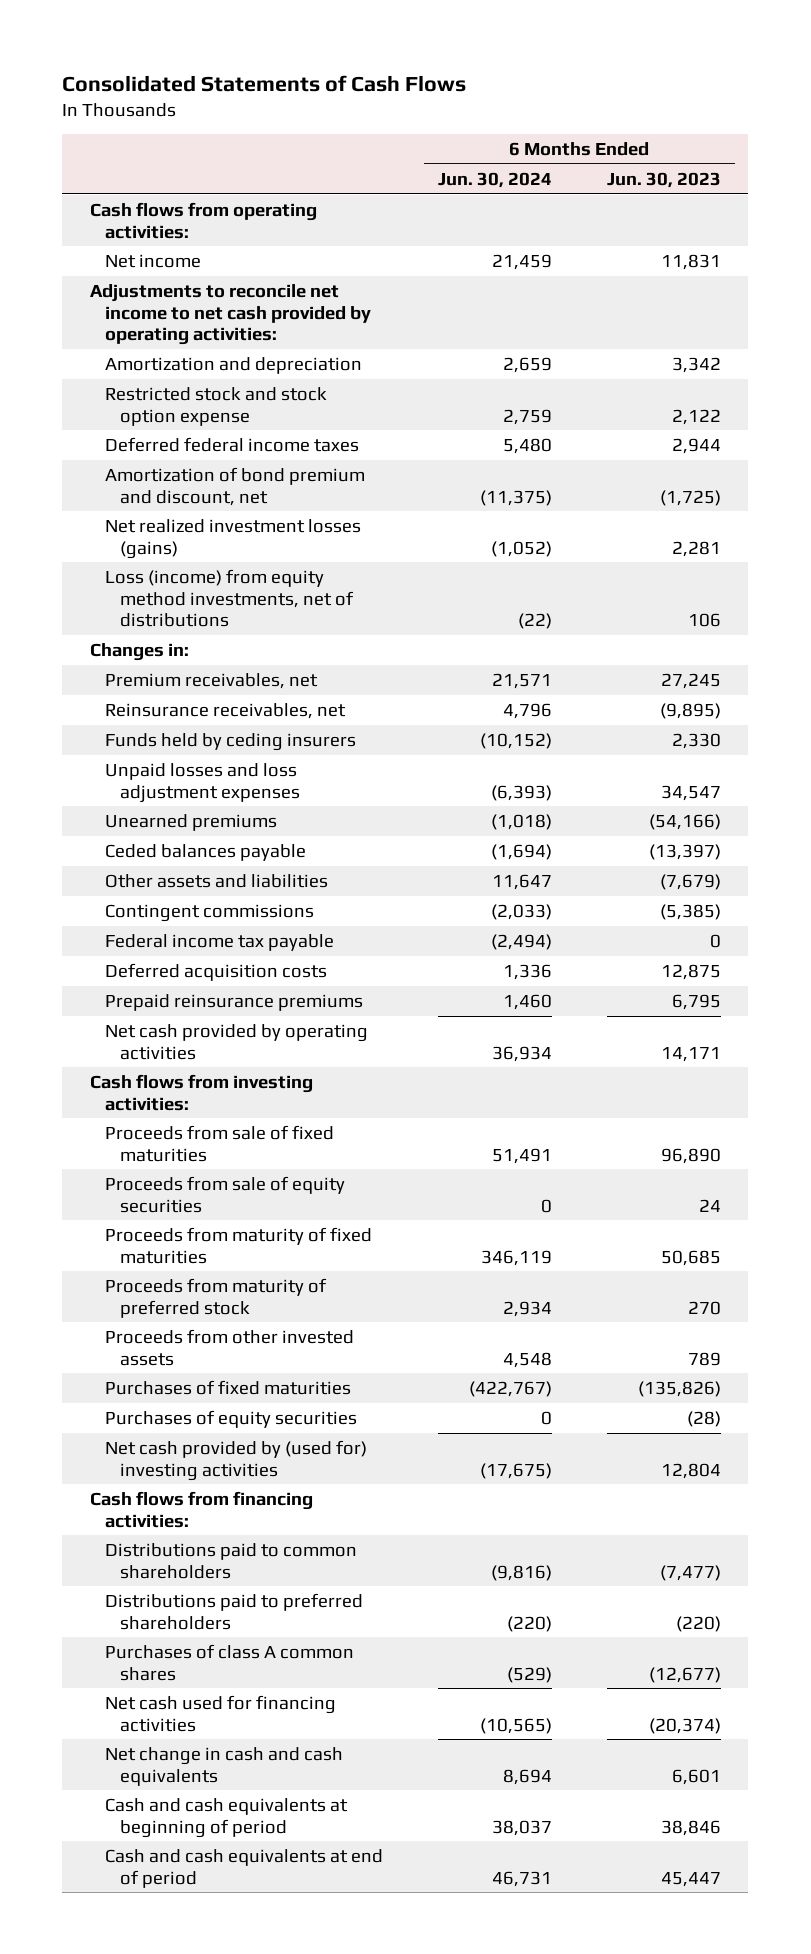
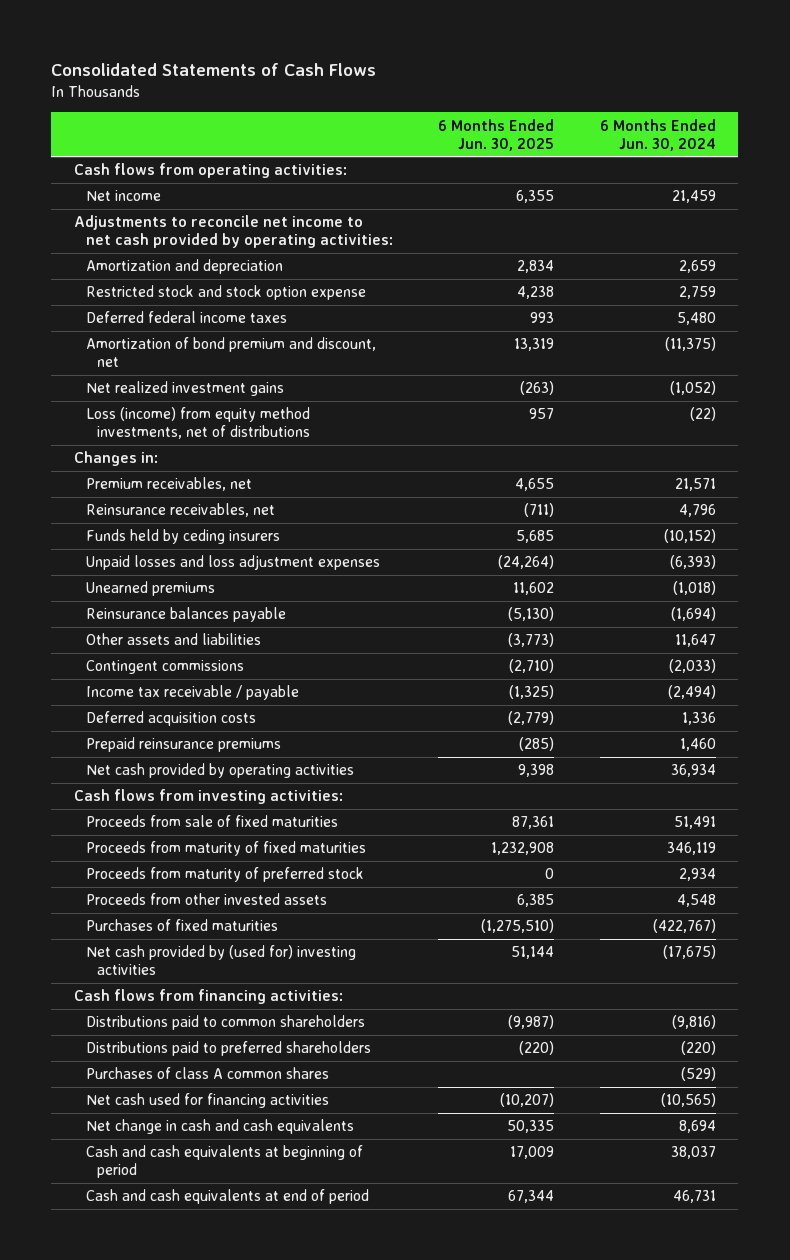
- | 6 Months Ended Jun. 30, 2024 | 6 Months Ended Jun. 30, 2023
+ | 6 Months Ended Jun. 30, 2025 | 6 Months Ended Jun. 30, 2024
- Net realized investment losses (gains) | (1,052) | 2,281
+ Net realized investment gains | (263) | (1,052)
- Ceded balances payable | (1,694) | (13,397)
+ Reinsurance balances payable | (5,130) | (1,694)
- Federal income tax payable | (2,494) | 0
+ Income tax receivable / payable | (1,325) | (2,494)
- Proceeds from sale of equity securities | 0 | 24
- Purchases of equity securities | 0 | (28)

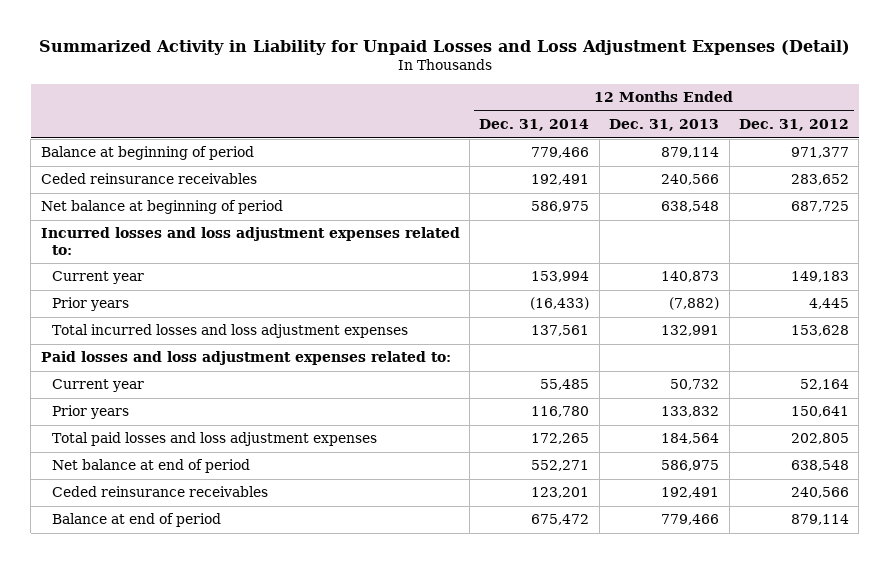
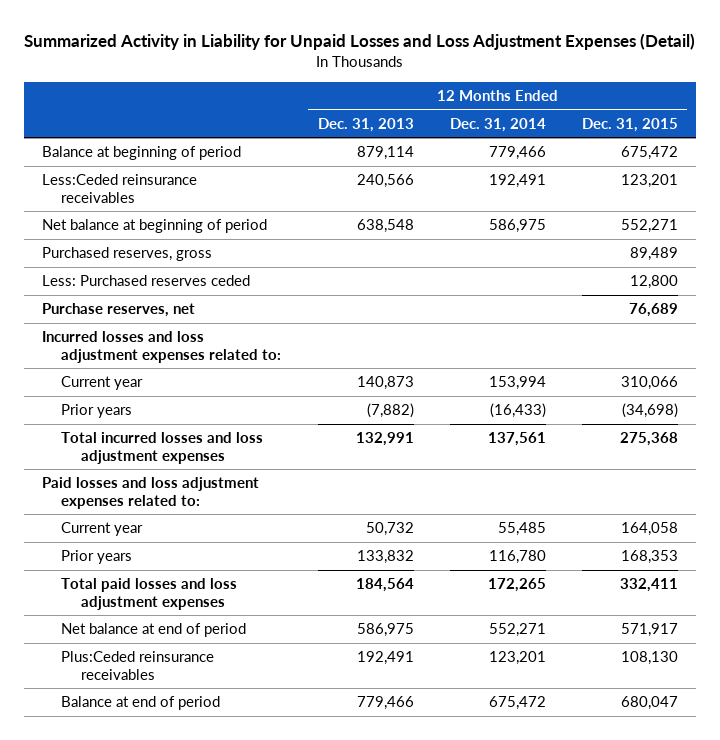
- | 12 Months Ended Dec. 31, 2014 | 12 Months Ended Dec. 31, 2013 | 12 Months Ended Dec. 31, 2012
+ | 12 Months Ended Dec. 31, 2013 | 12 Months Ended Dec. 31, 2014 | 12 Months Ended Dec. 31, 2015
- Ceded reinsurance receivables | 192,491 | 240,566 | 283,652
+ Less:Ceded reinsurance receivables | 240,566 | 192,491 | 123,201
+ Purchased reserves, gross | | | 89,489
+ Less: Purchased reserves ceded | | | 12,800
+ Purchase reserves, net | | | 76,689
- Ceded reinsurance receivables | 123,201 | 192,491 | 240,566
+ Plus:Ceded reinsurance receivables | 192,491 | 123,201 | 108,130

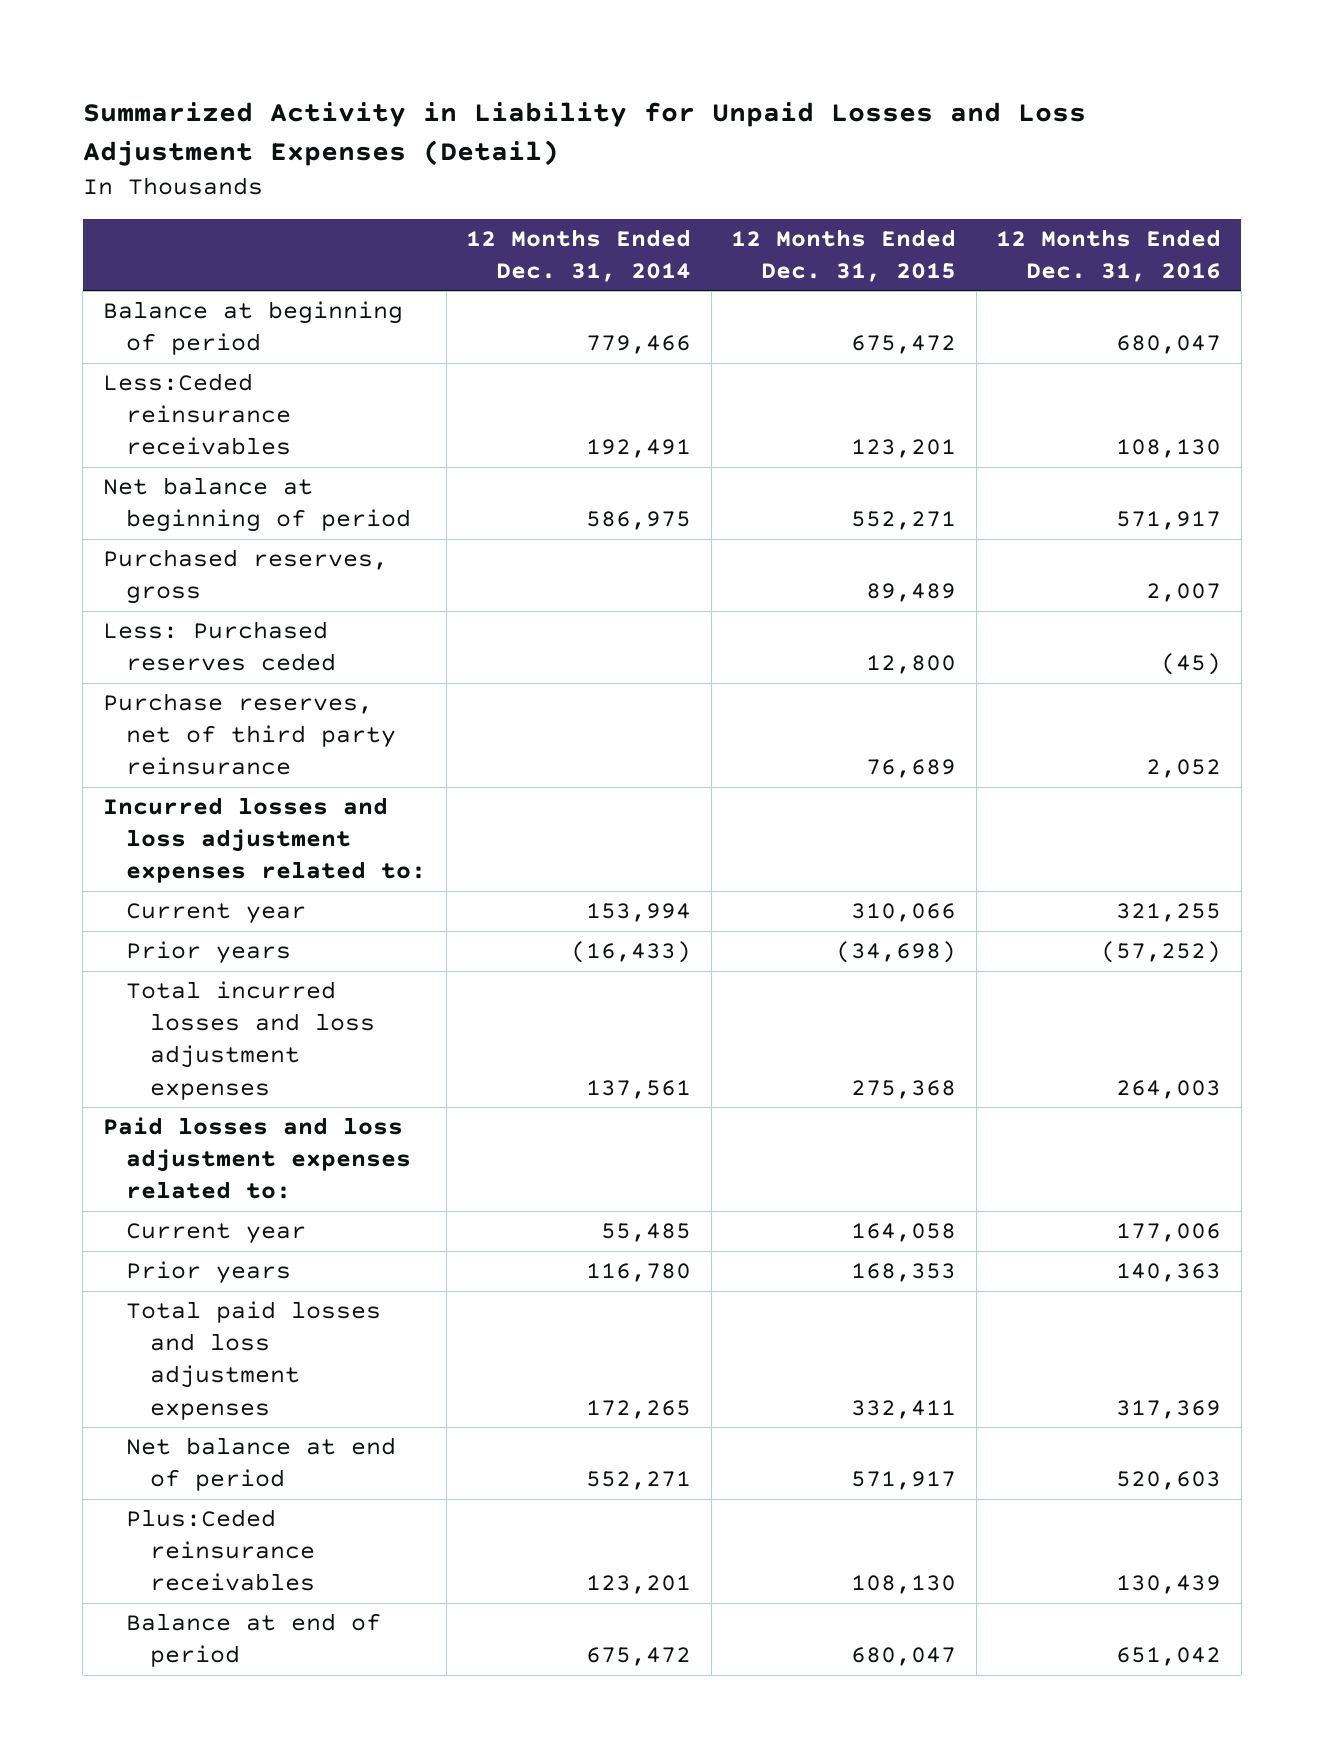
- | 12 Months Ended Dec. 31, 2013 | 12 Months Ended Dec. 31, 2014 | 12 Months Ended Dec. 31, 2015
+ | 12 Months Ended Dec. 31, 2014 | 12 Months Ended Dec. 31, 2015 | 12 Months Ended Dec. 31, 2016
- Purchase reserves, net | | | 76,689
+ Purchase reserves, net of third party reinsurance | | 76,689 | 2,052

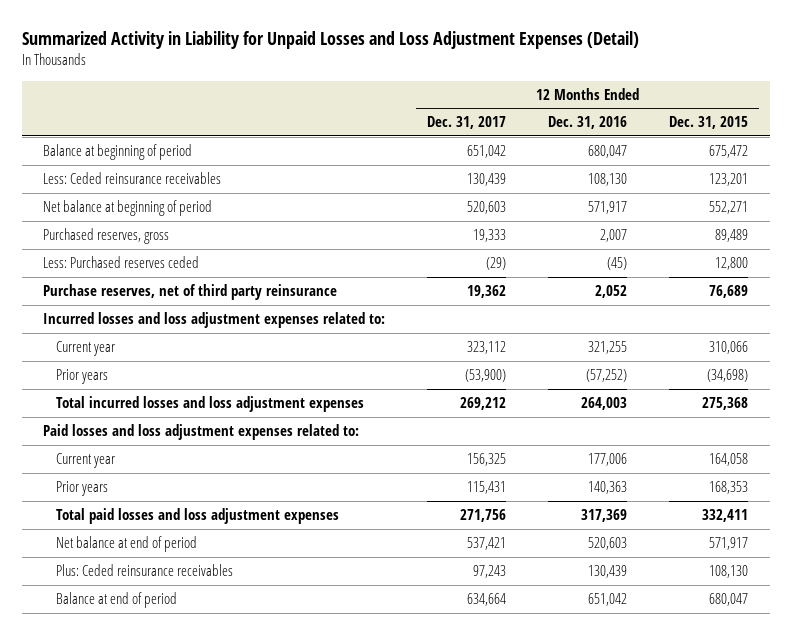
- | 12 Months Ended Dec. 31, 2014 | 12 Months Ended Dec. 31, 2015 | 12 Months Ended Dec. 31, 2016
+ | 12 Months Ended Dec. 31, 2017 | 12 Months Ended Dec. 31, 2016 | 12 Months Ended Dec. 31, 2015
- Less:Ceded reinsurance receivables | 192,491 | 123,201 | 108,130
+ Less: Ceded reinsurance receivables | 130,439 | 108,130 | 123,201
- Plus:Ceded reinsurance receivables | 123,201 | 108,130 | 130,439
+ Plus: Ceded reinsurance receivables | 97,243 | 130,439 | 108,130

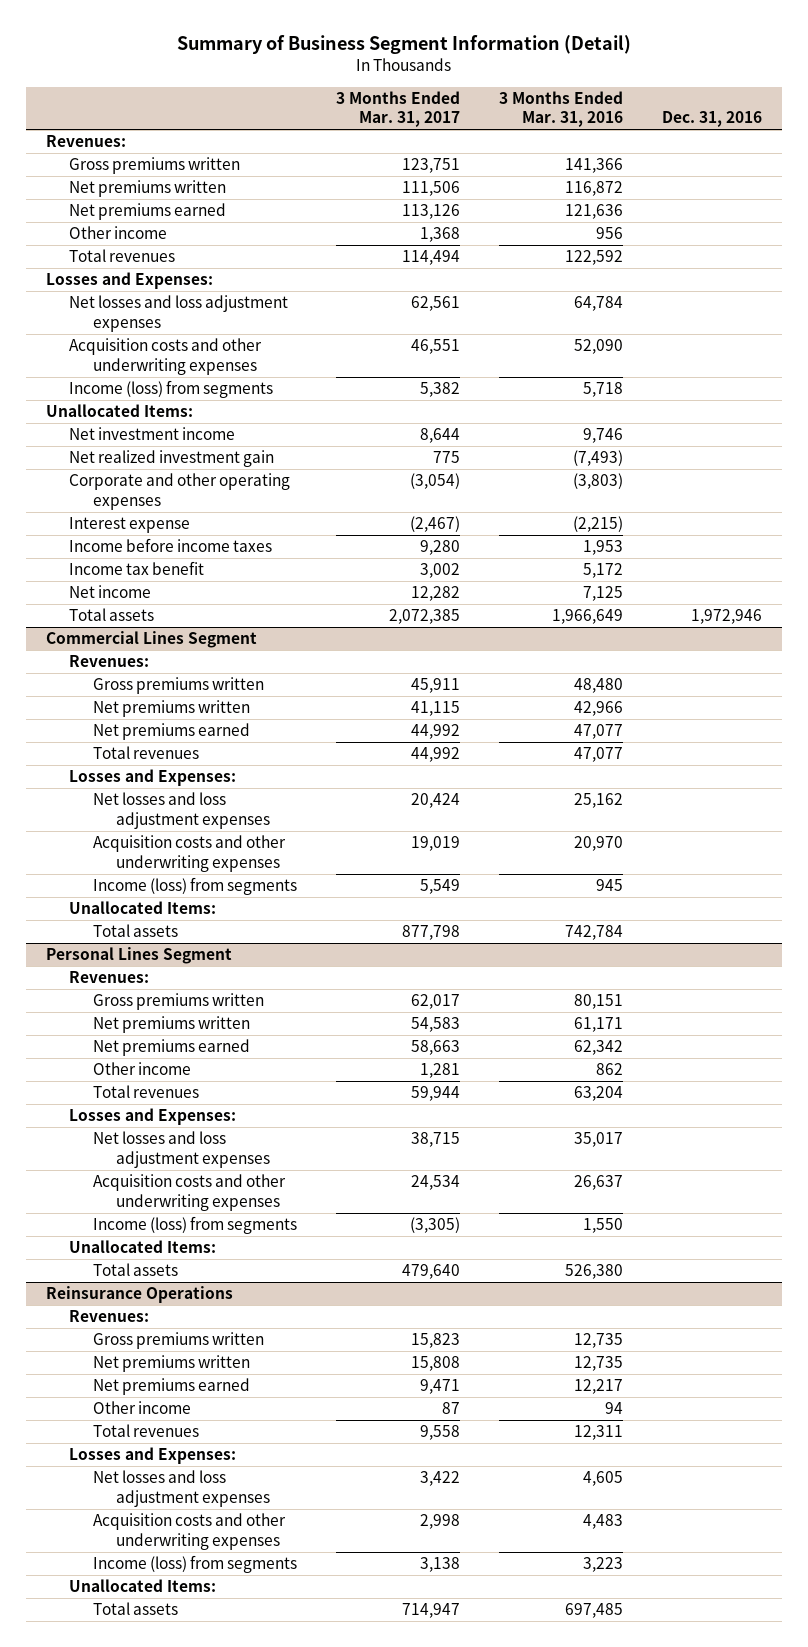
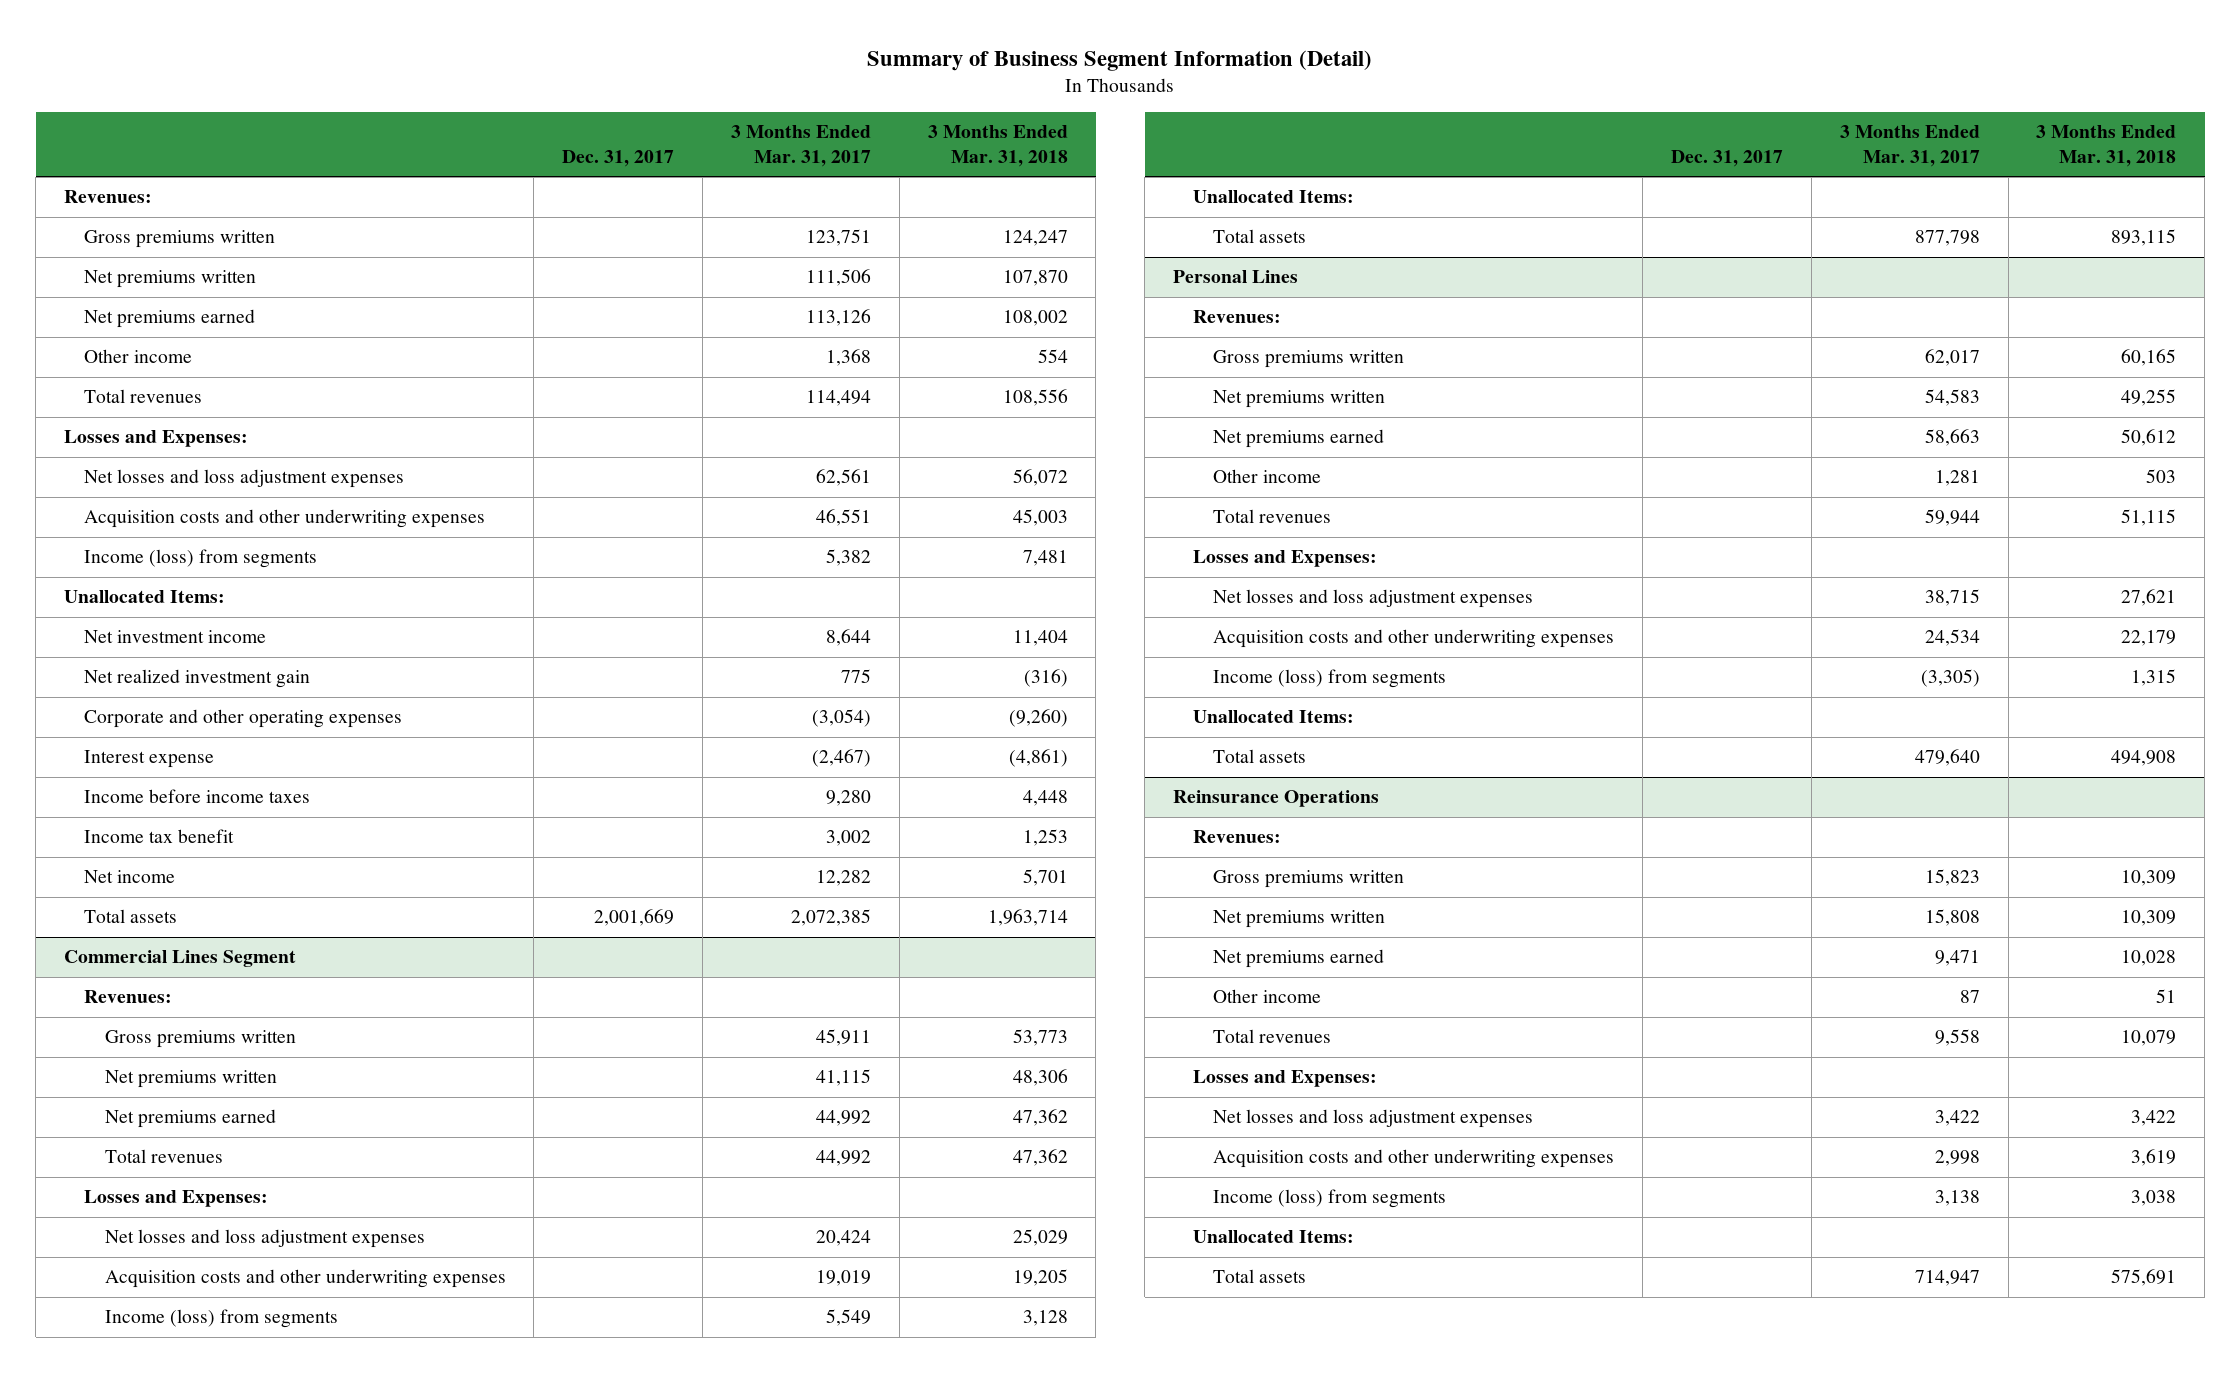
- | 3 Months Ended Mar. 31, 2017 | 3 Months Ended Mar. 31, 2016 | Dec. 31, 2016
+ | Dec. 31, 2017 | 3 Months Ended Mar. 31, 2017 | 3 Months Ended Mar. 31, 2018
- Personal Lines Segment
+ Personal Lines

